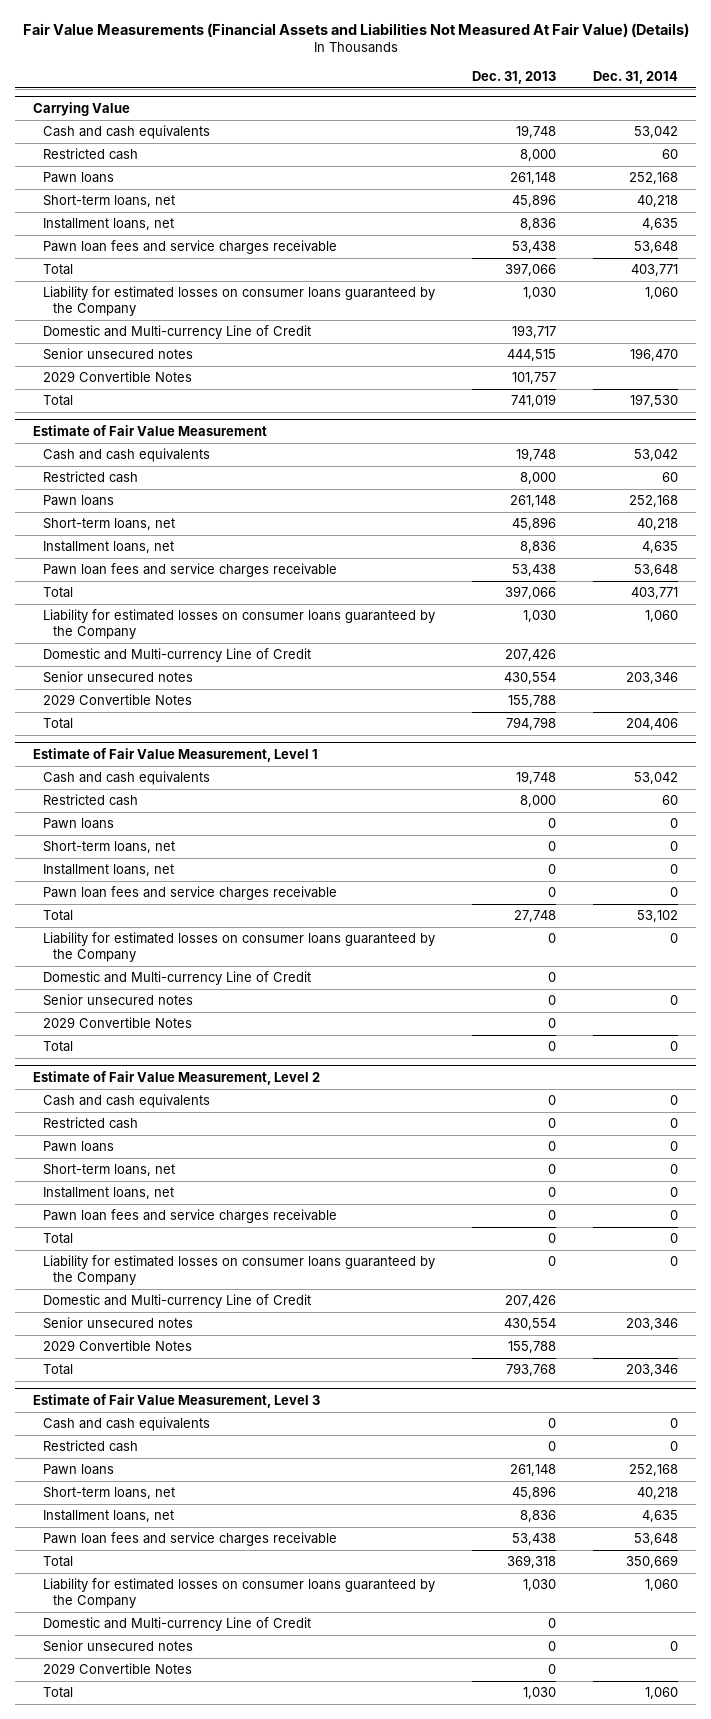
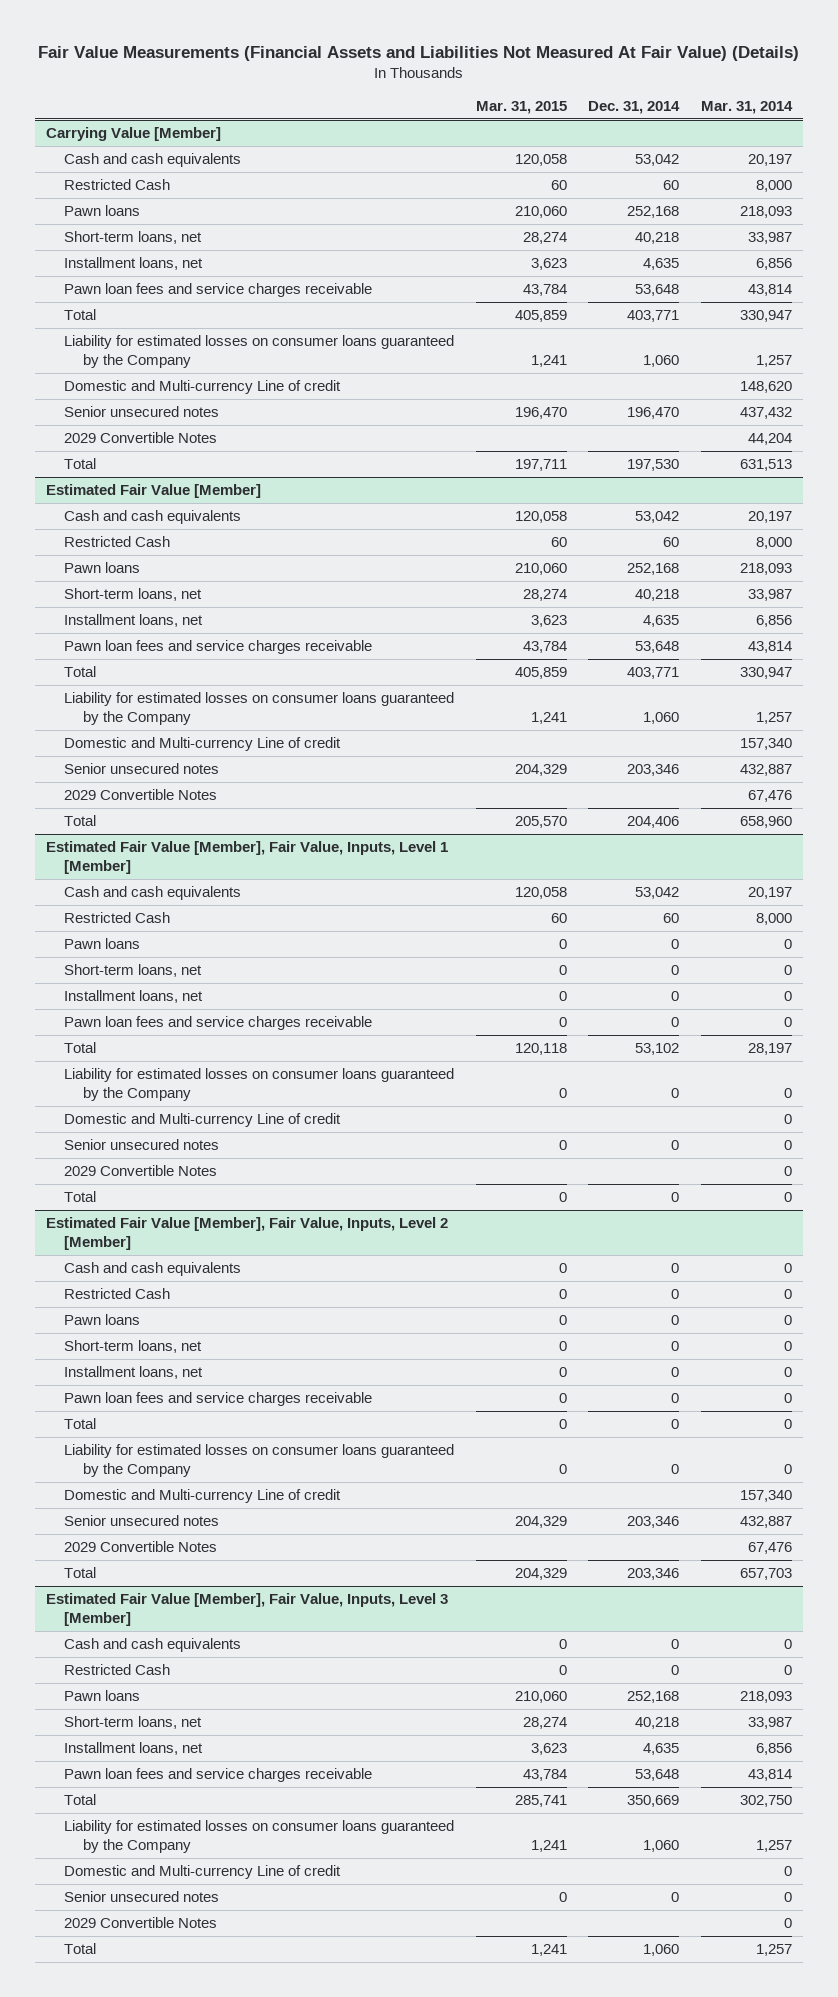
- | Dec. 31, 2013 | Dec. 31, 2014
+ | Mar. 31, 2015 | Dec. 31, 2014 | Mar. 31, 2014
- Carrying Value
+ Carrying Value [Member]
- Restricted cash | 8,000 | 60
+ Restricted Cash | 60 | 60 | 8,000
- Domestic and Multi-currency Line of Credit | 193,717 |
+ Domestic and Multi-currency Line of credit | | | 148,620
- Estimate of Fair Value Measurement
+ Estimated Fair Value [Member]
- Restricted cash | 8,000 | 60
+ Restricted Cash | 60 | 60 | 8,000
- Domestic and Multi-currency Line of Credit | 207,426 |
+ Domestic and Multi-currency Line of credit | | | 157,340
- Estimate of Fair Value Measurement, Level 1
+ Estimated Fair Value [Member], Fair Value, Inputs, Level 1 [Member]
- Restricted cash | 8,000 | 60
+ Restricted Cash | 60 | 60 | 8,000
- Domestic and Multi-currency Line of Credit | 0 |
+ Domestic and Multi-currency Line of credit | | | 0
- Estimate of Fair Value Measurement, Level 2
+ Estimated Fair Value [Member], Fair Value, Inputs, Level 2 [Member]
- Restricted cash | 0 | 0
+ Restricted Cash | 0 | 0 | 0
- Domestic and Multi-currency Line of Credit | 207,426 |
+ Domestic and Multi-currency Line of credit | | | 157,340
- Estimate of Fair Value Measurement, Level 3
+ Estimated Fair Value [Member], Fair Value, Inputs, Level 3 [Member]
- Restricted cash | 0 | 0
+ Restricted Cash | 0 | 0 | 0
- Domestic and Multi-currency Line of Credit | 0 |
+ Domestic and Multi-currency Line of credit | | | 0

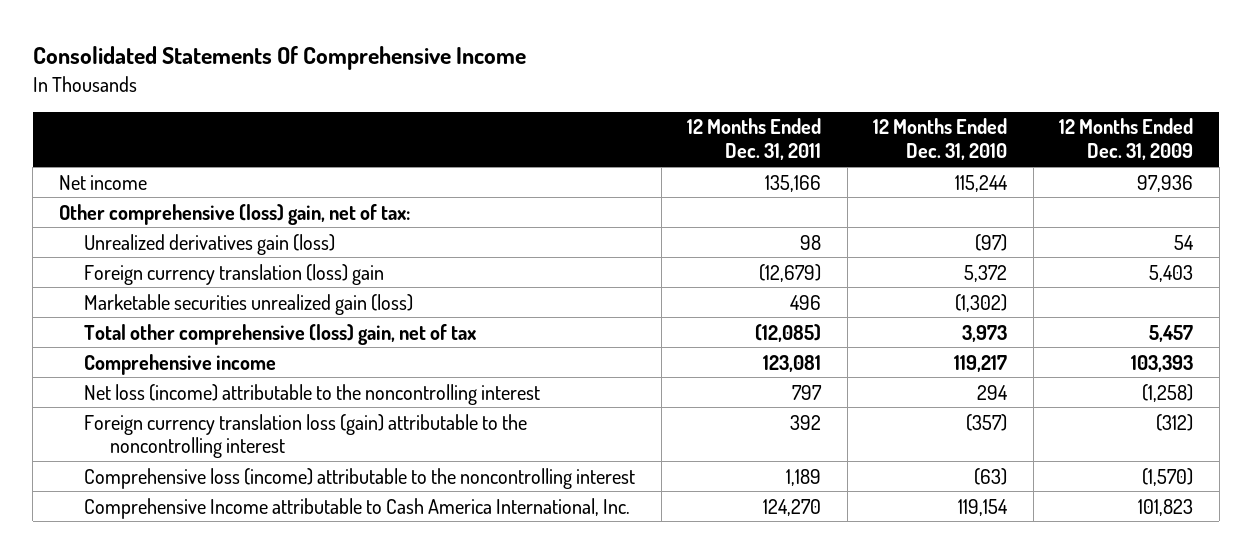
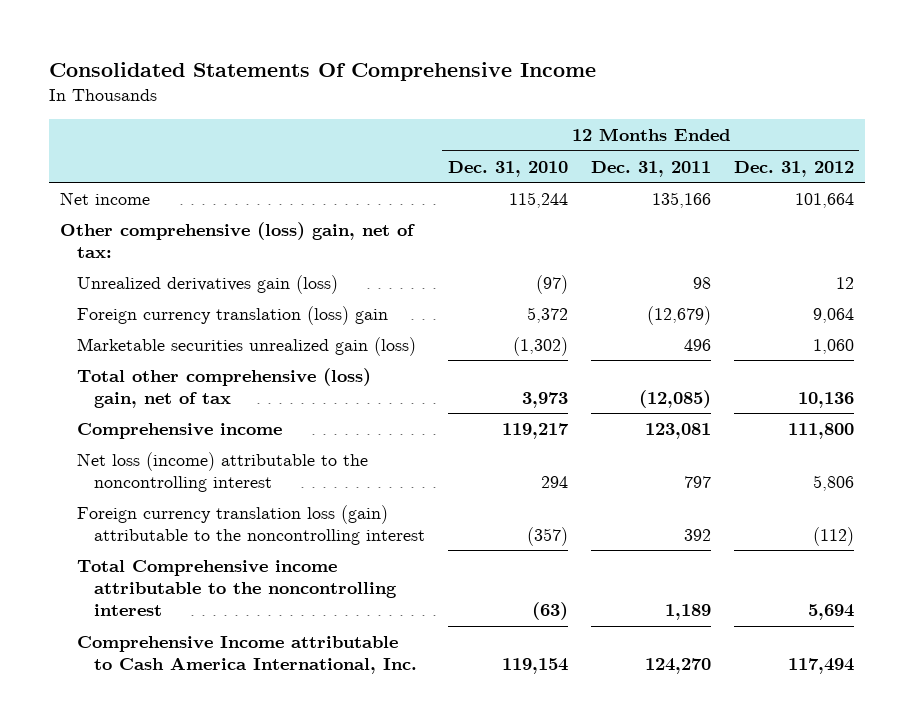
- | 12 Months Ended Dec. 31, 2011 | 12 Months Ended Dec. 31, 2010 | 12 Months Ended Dec. 31, 2009
+ | 12 Months Ended Dec. 31, 2010 | 12 Months Ended Dec. 31, 2011 | 12 Months Ended Dec. 31, 2012
- Comprehensive loss (income) attributable to the noncontrolling interest | 1,189 | (63) | (1,570)
+ Total Comprehensive income attributable to the noncontrolling interest | (63) | 1,189 | 5,694

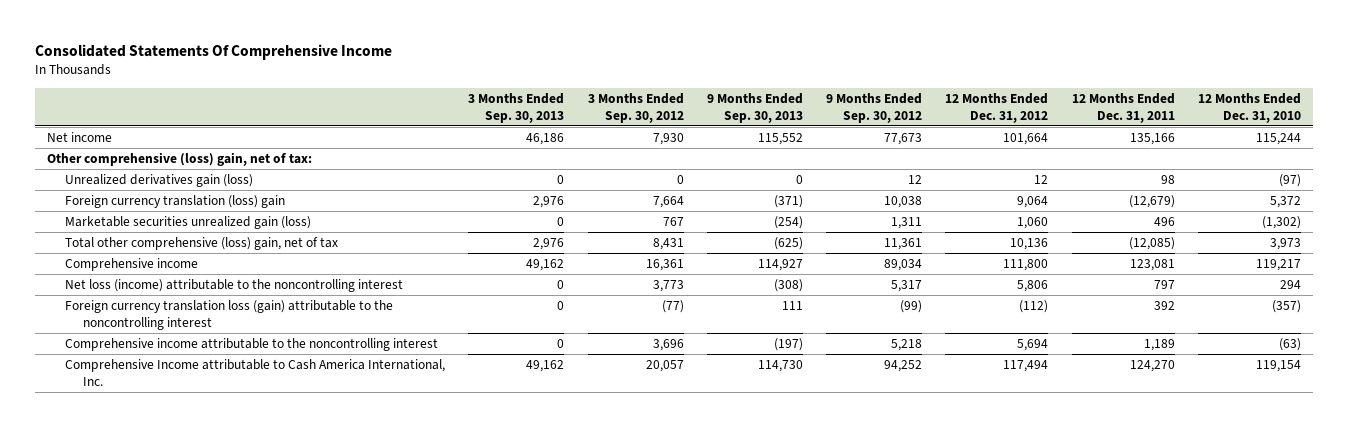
- | 12 Months Ended Dec. 31, 2010 | 12 Months Ended Dec. 31, 2011 | 12 Months Ended Dec. 31, 2012
+ | 3 Months Ended Sep. 30, 2013 | 3 Months Ended Sep. 30, 2012 | 9 Months Ended Sep. 30, 2013 | 9 Months Ended Sep. 30, 2012 | 12 Months Ended Dec. 31, 2012 | 12 Months Ended Dec. 31, 2011 | 12 Months Ended Dec. 31, 2010
- Total Comprehensive income attributable to the noncontrolling interest | (63) | 1,189 | 5,694
+ Comprehensive income attributable to the noncontrolling interest | 0 | 3,696 | (197) | 5,218 | 5,694 | 1,189 | (63)

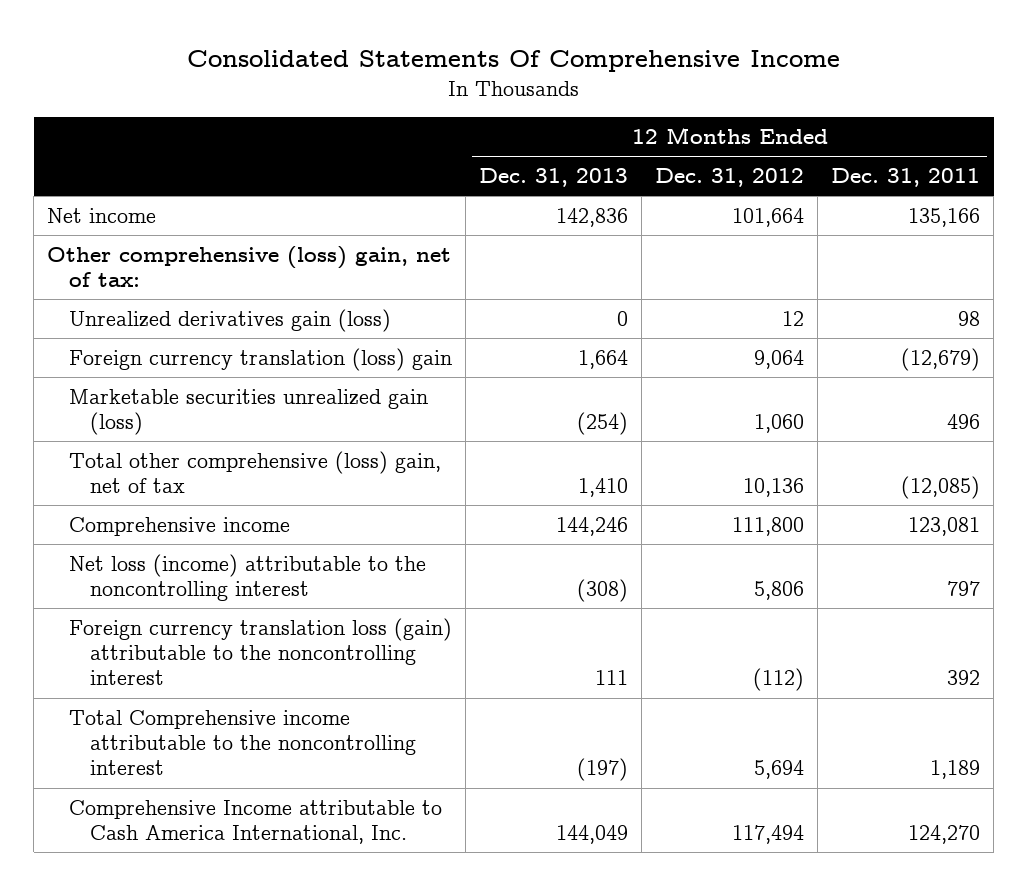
- | 3 Months Ended Sep. 30, 2013 | 3 Months Ended Sep. 30, 2012 | 9 Months Ended Sep. 30, 2013 | 9 Months Ended Sep. 30, 2012 | 12 Months Ended Dec. 31, 2012 | 12 Months Ended Dec. 31, 2011 | 12 Months Ended Dec. 31, 2010
+ | 12 Months Ended Dec. 31, 2013 | 12 Months Ended Dec. 31, 2012 | 12 Months Ended Dec. 31, 2011
- Comprehensive income attributable to the noncontrolling interest | 0 | 3,696 | (197) | 5,218 | 5,694 | 1,189 | (63)
+ Total Comprehensive income attributable to the noncontrolling interest | (197) | 5,694 | 1,189

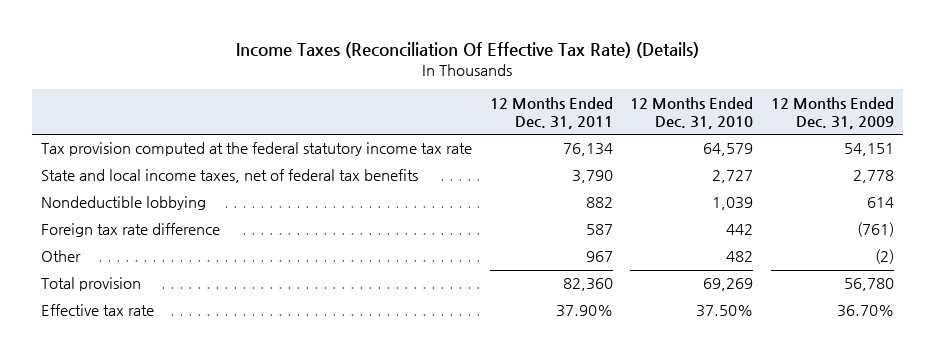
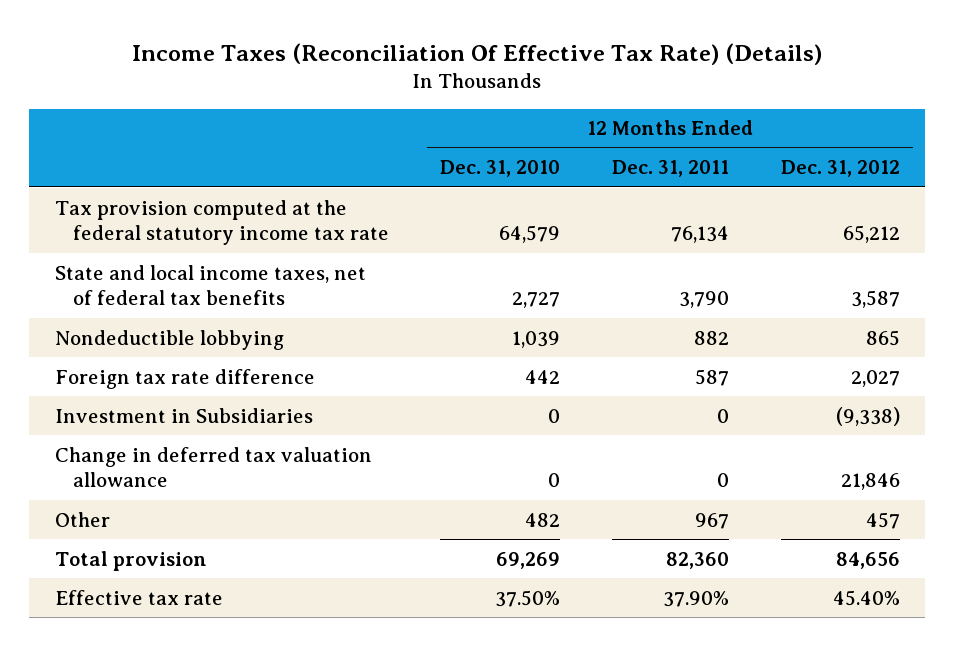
- | 12 Months Ended Dec. 31, 2011 | 12 Months Ended Dec. 31, 2010 | 12 Months Ended Dec. 31, 2009
+ | 12 Months Ended Dec. 31, 2010 | 12 Months Ended Dec. 31, 2011 | 12 Months Ended Dec. 31, 2012
+ Investment in Subsidiaries | 0 | 0 | (9,338)
+ Change in deferred tax valuation allowance | 0 | 0 | 21,846

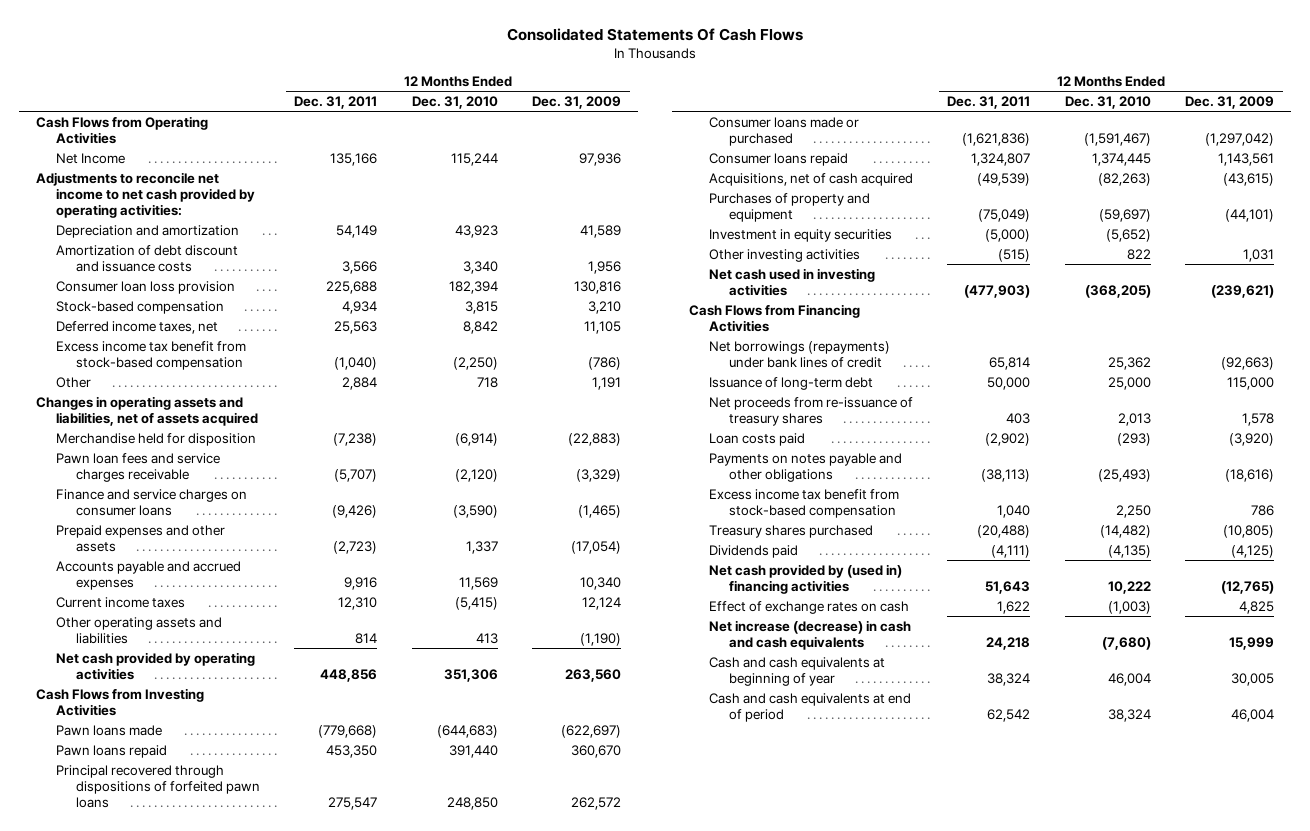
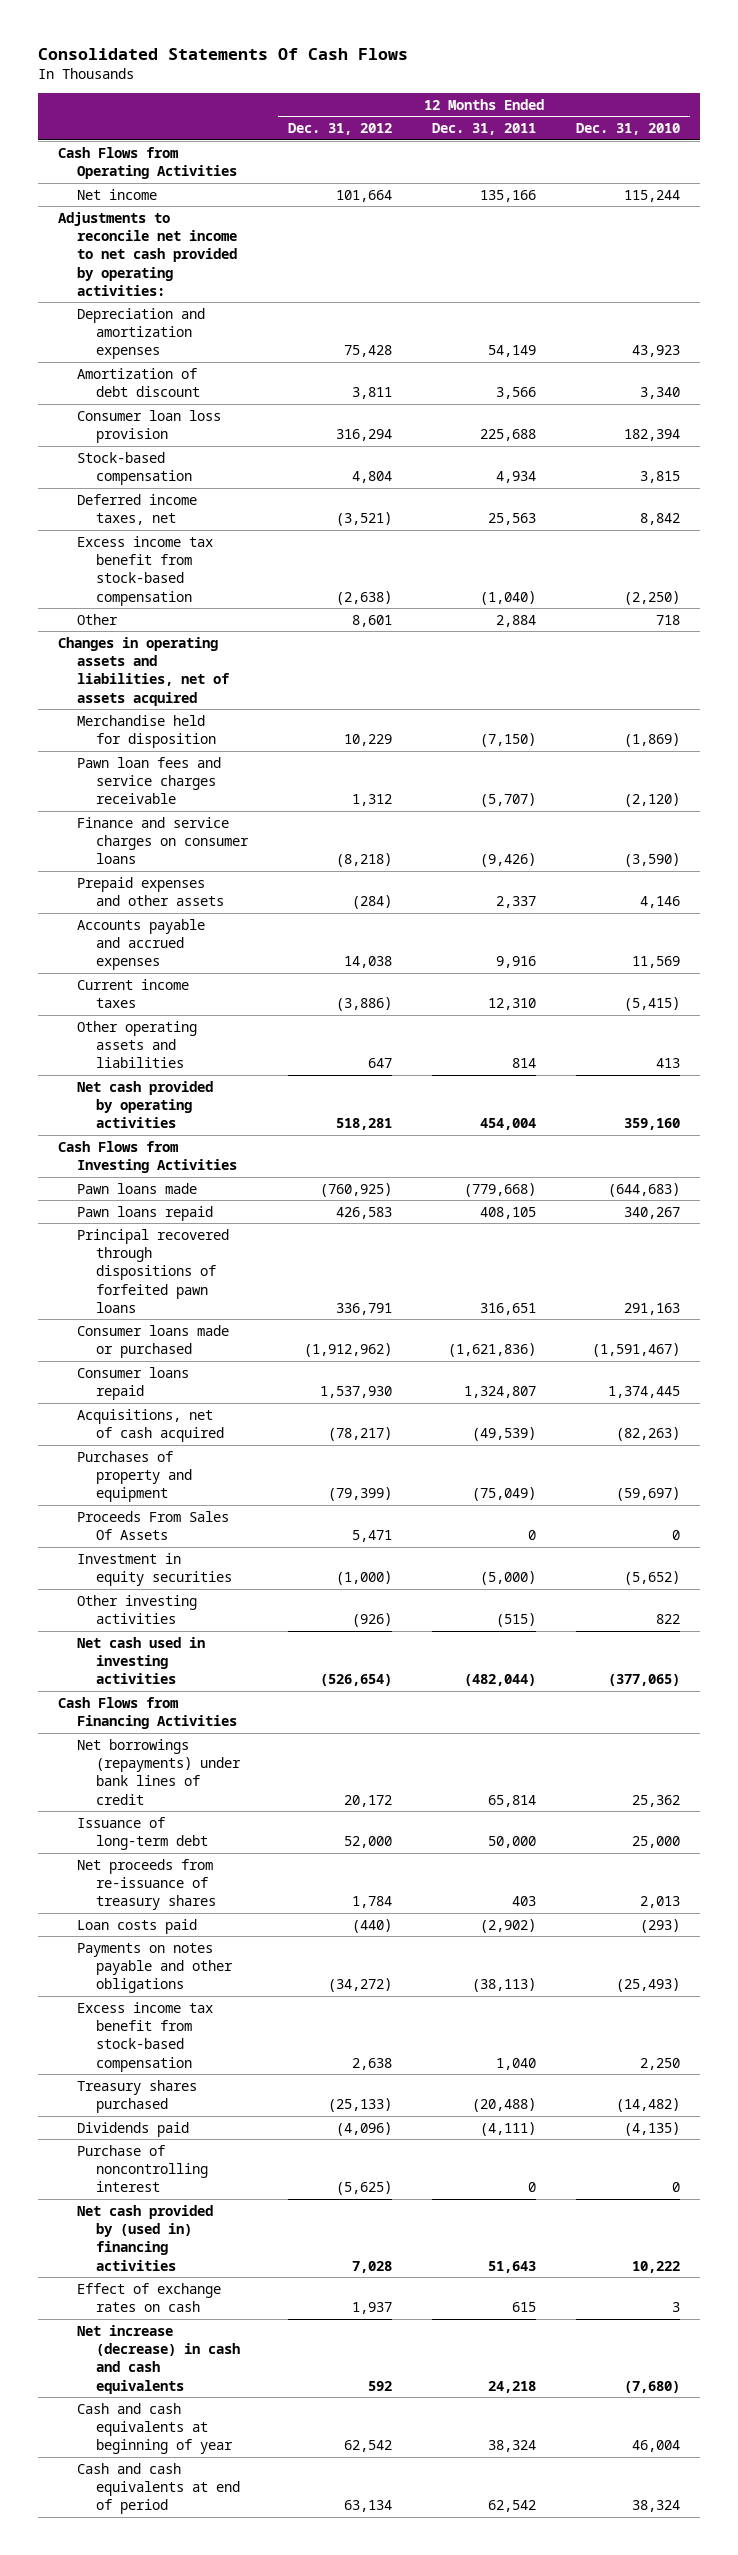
- | 12 Months Ended Dec. 31, 2011 | 12 Months Ended Dec. 31, 2010 | 12 Months Ended Dec. 31, 2009
+ | 12 Months Ended Dec. 31, 2012 | 12 Months Ended Dec. 31, 2011 | 12 Months Ended Dec. 31, 2010
- Net Income | 135,166 | 115,244 | 97,936
+ Net income | 101,664 | 135,166 | 115,244
- Depreciation and amortization | 54,149 | 43,923 | 41,589
- Amortization of debt discount and issuance costs | 3,566 | 3,340 | 1,956
+ Depreciation and amortization expenses | 75,428 | 54,149 | 43,923
+ Amortization of debt discount | 3,811 | 3,566 | 3,340
- Merchandise held for disposition | (7,238) | (6,914) | (22,883)
+ Merchandise held for disposition | 10,229 | (7,150) | (1,869)
- Prepaid expenses and other assets | (2,723) | 1,337 | (17,054)
+ Prepaid expenses and other assets | (284) | 2,337 | 4,146
- Net cash provided by operating activities | 448,856 | 351,306 | 263,560
+ Net cash provided by operating activities | 518,281 | 454,004 | 359,160
- Pawn loans repaid | 453,350 | 391,440 | 360,670
- Principal recovered through dispositions of forfeited pawn loans | 275,547 | 248,850 | 262,572
+ Pawn loans repaid | 426,583 | 408,105 | 340,267
+ Principal recovered through dispositions of forfeited pawn loans | 336,791 | 316,651 | 291,163
+ Proceeds From Sales Of Assets | 5,471 | 0 | 0
- Net cash used in investing activities | (477,903) | (368,205) | (239,621)
+ Net cash used in investing activities | (526,654) | (482,044) | (377,065)
+ Purchase of noncontrolling interest | (5,625) | 0 | 0
- Effect of exchange rates on cash | 1,622 | (1,003) | 4,825
+ Effect of exchange rates on cash | 1,937 | 615 | 3

